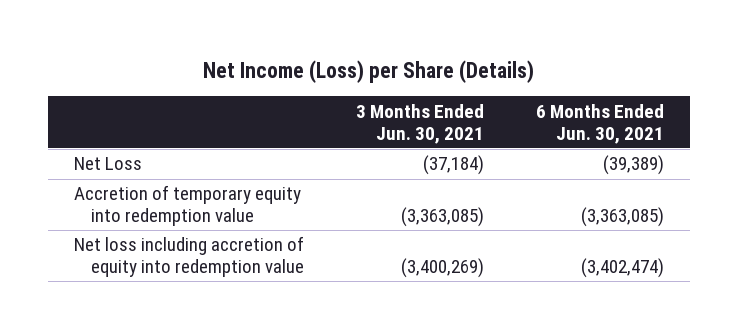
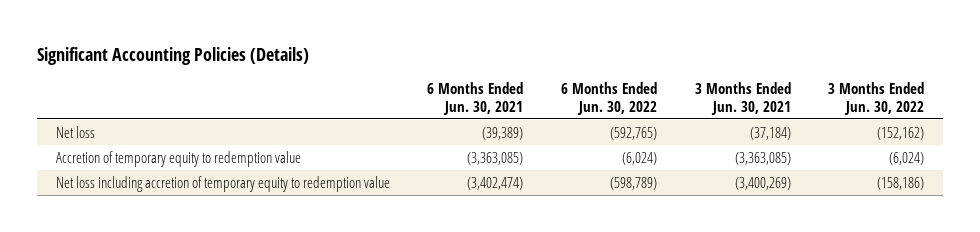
- Net Income (Loss) per Share (Details)
+ Significant Accounting Policies (Details)
- | 3 Months Ended Jun. 30, 2021 | 6 Months Ended Jun. 30, 2021
+ | 6 Months Ended Jun. 30, 2021 | 6 Months Ended Jun. 30, 2022 | 3 Months Ended Jun. 30, 2021 | 3 Months Ended Jun. 30, 2022
- Net Loss | (37,184) | (39,389)
- Accretion of temporary equity into redemption value | (3,363,085) | (3,363,085)
- Net loss including accretion of equity into redemption value | (3,400,269) | (3,402,474)
+ Net loss | (39,389) | (592,765) | (37,184) | (152,162)
+ Accretion of temporary equity to redemption value | (3,363,085) | (6,024) | (3,363,085) | (6,024)
+ Net loss including accretion of temporary equity to redemption value | (3,402,474) | (598,789) | (3,400,269) | (158,186)

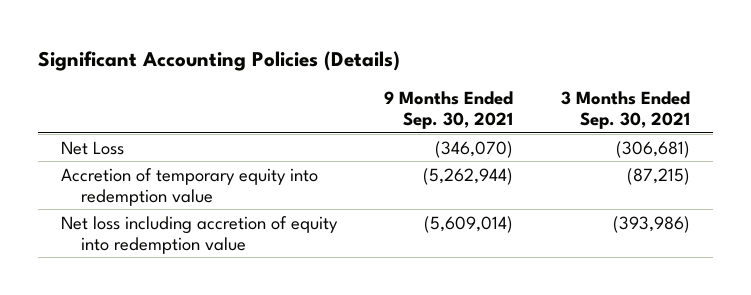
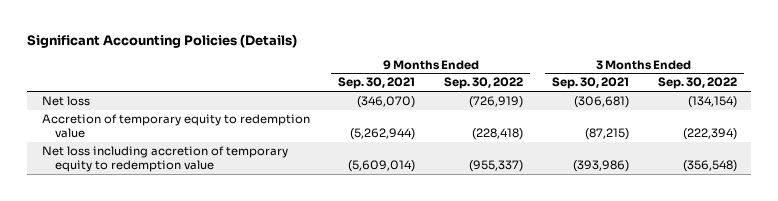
- | 9 Months Ended Sep. 30, 2021 | 3 Months Ended Sep. 30, 2021
+ | 9 Months Ended Sep. 30, 2021 | 9 Months Ended Sep. 30, 2022 | 3 Months Ended Sep. 30, 2021 | 3 Months Ended Sep. 30, 2022
- Net Loss | (346,070) | (306,681)
- Accretion of temporary equity into redemption value | (5,262,944) | (87,215)
- Net loss including accretion of equity into redemption value | (5,609,014) | (393,986)
+ Net loss | (346,070) | (726,919) | (306,681) | (134,154)
+ Accretion of temporary equity to redemption value | (5,262,944) | (228,418) | (87,215) | (222,394)
+ Net loss including accretion of temporary equity to redemption value | (5,609,014) | (955,337) | (393,986) | (356,548)

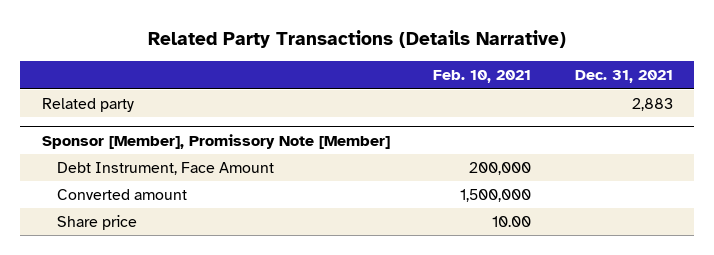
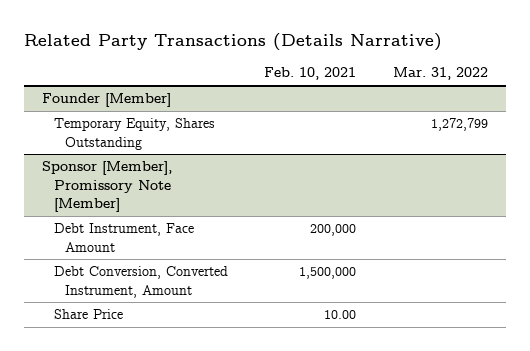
- | Feb. 10, 2021 | Dec. 31, 2021
+ | Feb. 10, 2021 | Mar. 31, 2022
- Related party | | 2,883
+ Founder [Member]
+ Temporary Equity, Shares Outstanding | | 1,272,799
@ Sponsor [Member], Promissory Note [Member]
- Converted amount | 1,500,000 |
- Share price | 10.00 |
+ Debt Conversion, Converted Instrument, Amount | 1,500,000 |
+ Share Price | 10.00 |

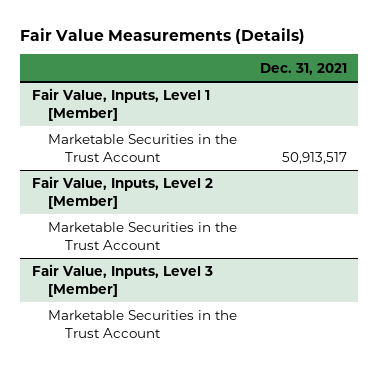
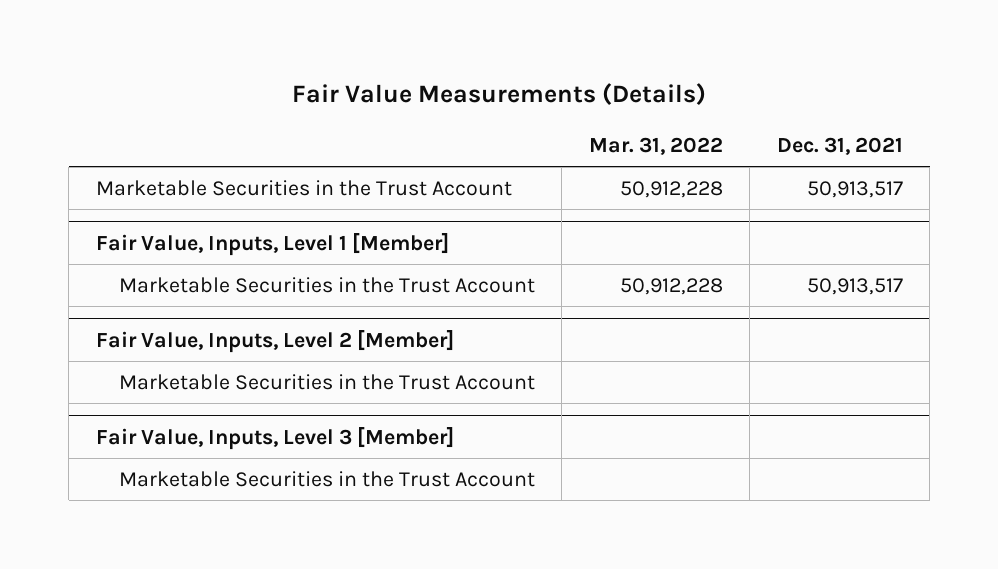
- | Dec. 31, 2021
+ | Mar. 31, 2022 | Dec. 31, 2021
+ Marketable Securities in the Trust Account | 50,912,228 | 50,913,517

